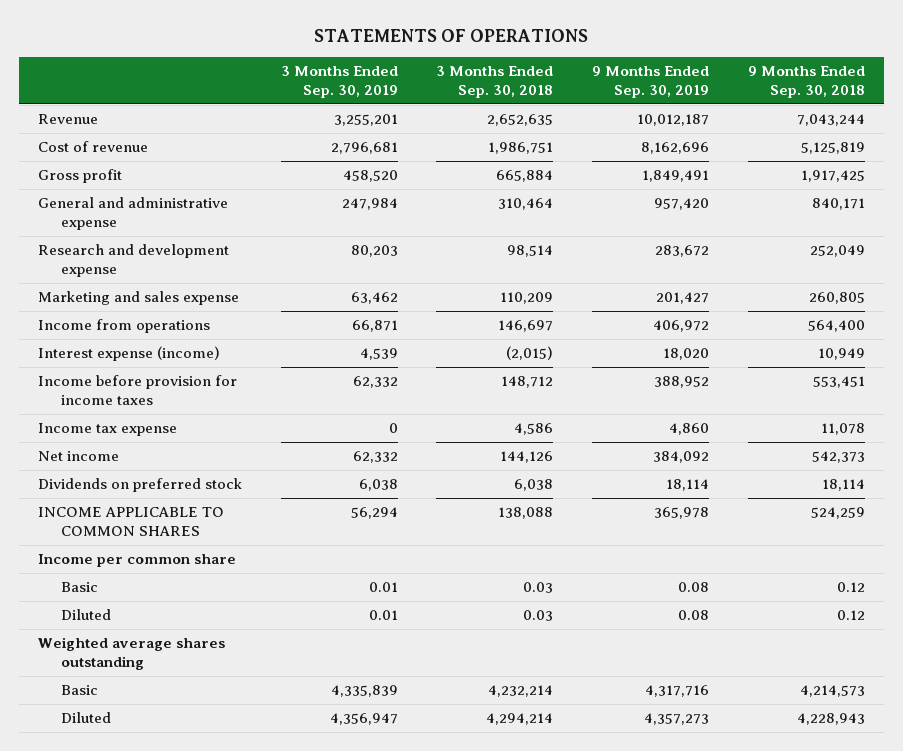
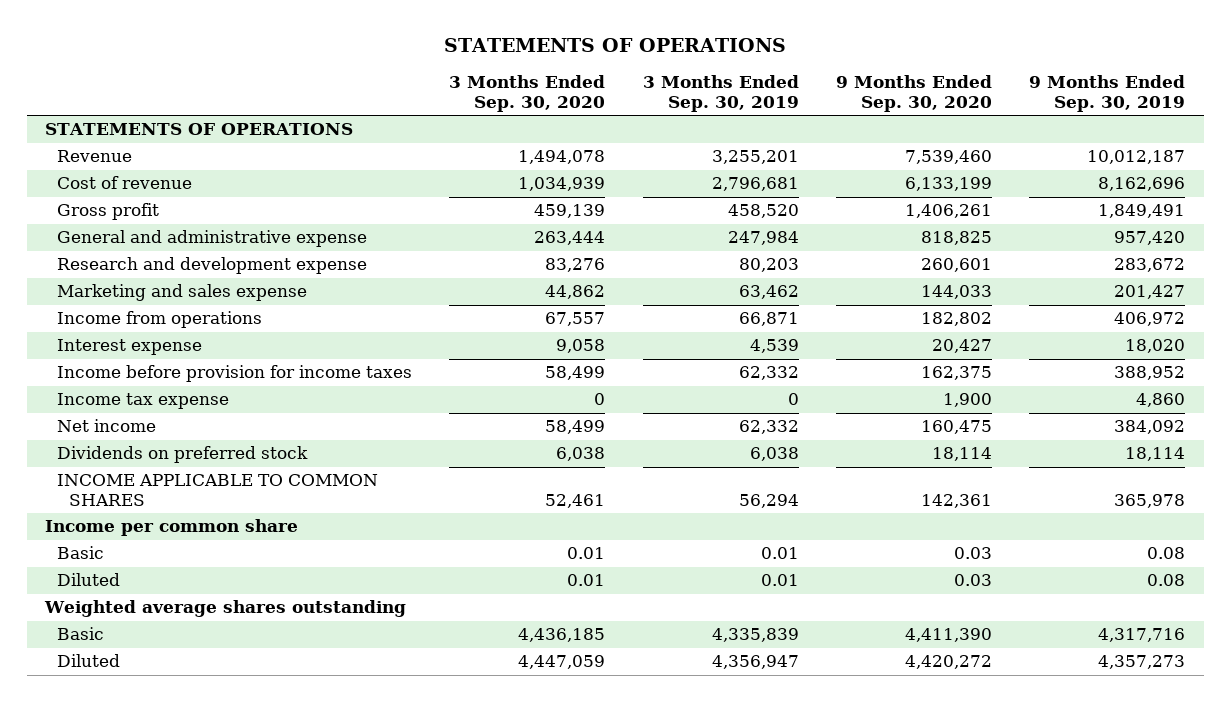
- | 3 Months Ended Sep. 30, 2019 | 3 Months Ended Sep. 30, 2018 | 9 Months Ended Sep. 30, 2019 | 9 Months Ended Sep. 30, 2018
+ | 3 Months Ended Sep. 30, 2020 | 3 Months Ended Sep. 30, 2019 | 9 Months Ended Sep. 30, 2020 | 9 Months Ended Sep. 30, 2019
+ STATEMENTS OF OPERATIONS
- Interest expense (income) | 4,539 | (2,015) | 18,020 | 10,949
+ Interest expense | 9,058 | 4,539 | 20,427 | 18,020

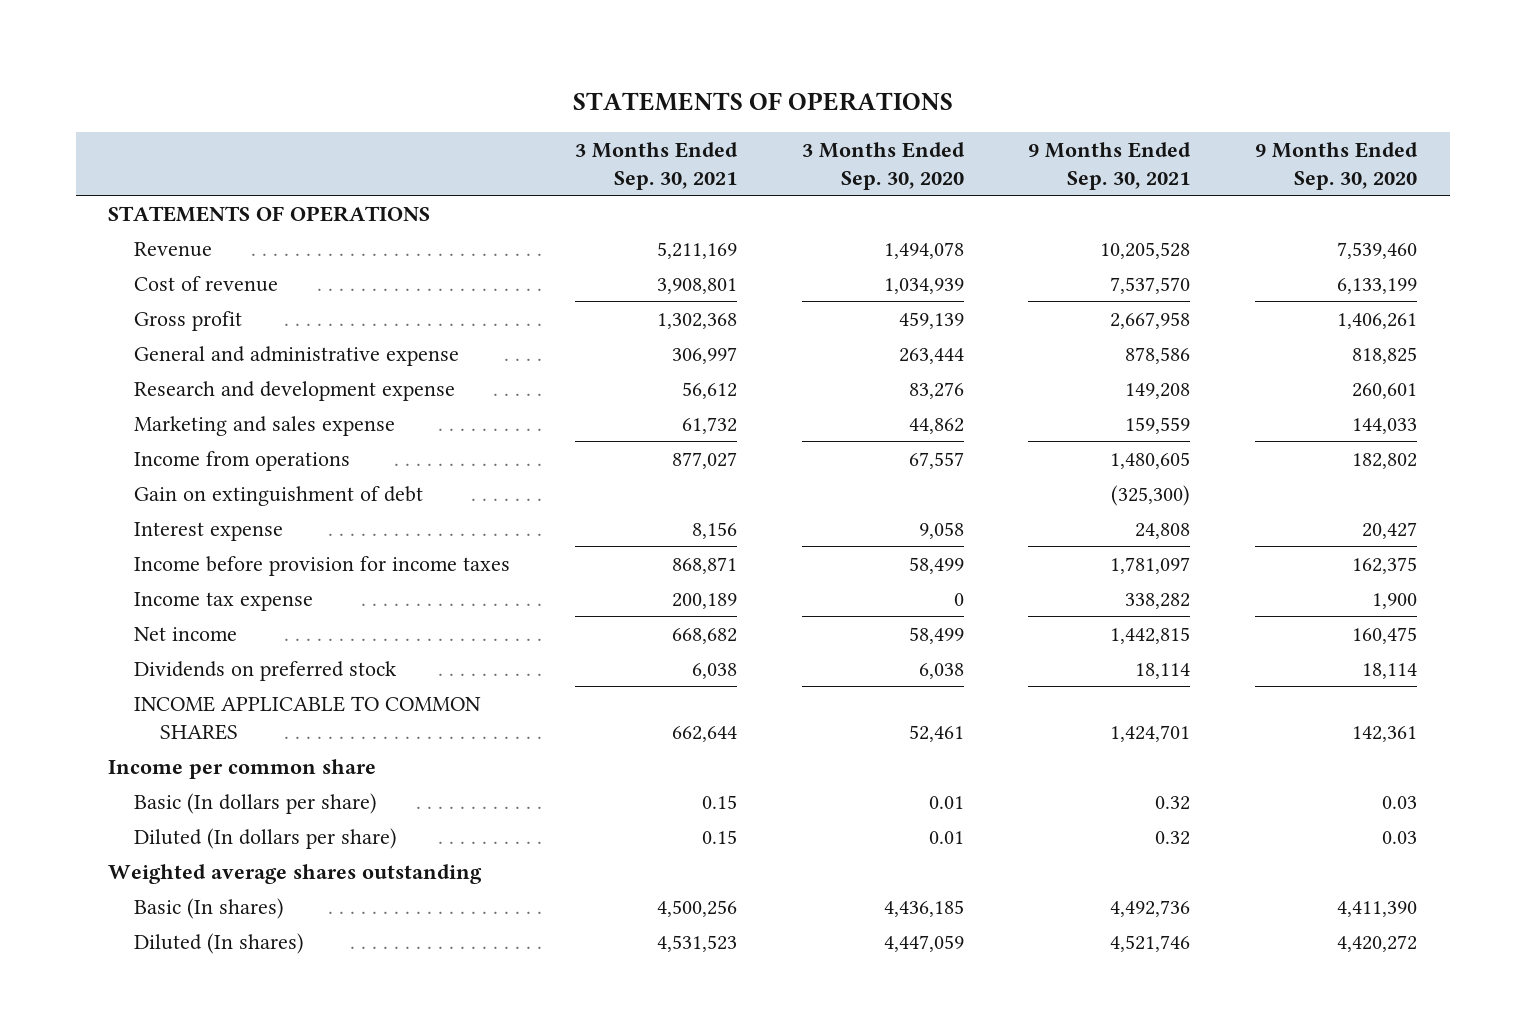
- | 3 Months Ended Sep. 30, 2020 | 3 Months Ended Sep. 30, 2019 | 9 Months Ended Sep. 30, 2020 | 9 Months Ended Sep. 30, 2019
+ | 3 Months Ended Sep. 30, 2021 | 3 Months Ended Sep. 30, 2020 | 9 Months Ended Sep. 30, 2021 | 9 Months Ended Sep. 30, 2020
+ Gain on extinguishment of debt | | | (325,300) |
- Basic | 0.01 | 0.01 | 0.03 | 0.08
- Diluted | 0.01 | 0.01 | 0.03 | 0.08
+ Basic (In dollars per share) | 0.15 | 0.01 | 0.32 | 0.03
+ Diluted (In dollars per share) | 0.15 | 0.01 | 0.32 | 0.03
- Basic | 4,436,185 | 4,335,839 | 4,411,390 | 4,317,716
- Diluted | 4,447,059 | 4,356,947 | 4,420,272 | 4,357,273
+ Basic (In shares) | 4,500,256 | 4,436,185 | 4,492,736 | 4,411,390
+ Diluted (In shares) | 4,531,523 | 4,447,059 | 4,521,746 | 4,420,272

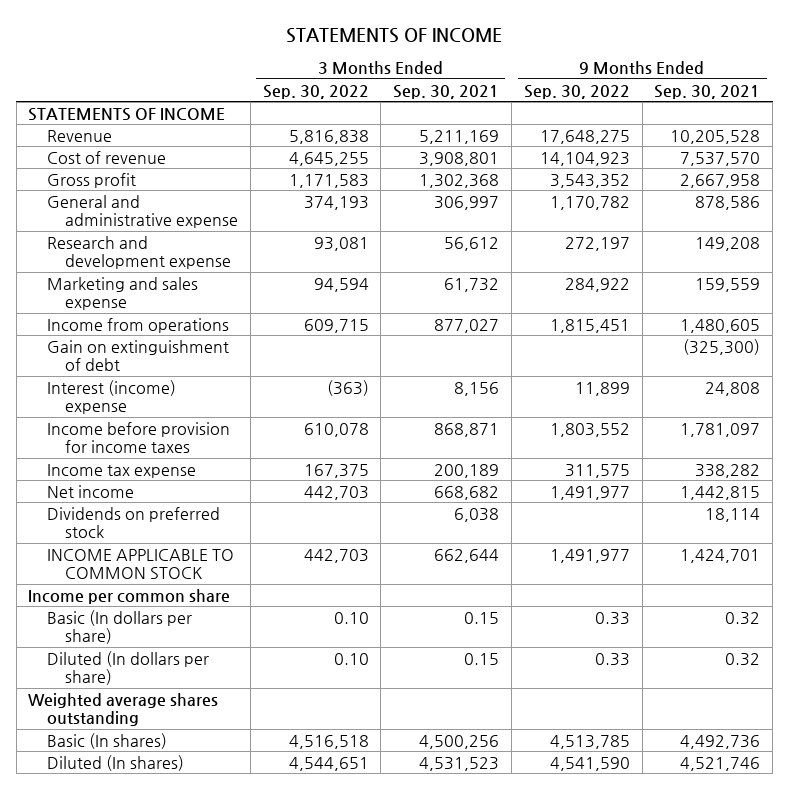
- STATEMENTS OF OPERATIONS
+ STATEMENTS OF INCOME
- | 3 Months Ended Sep. 30, 2021 | 3 Months Ended Sep. 30, 2020 | 9 Months Ended Sep. 30, 2021 | 9 Months Ended Sep. 30, 2020
+ | 3 Months Ended Sep. 30, 2022 | 3 Months Ended Sep. 30, 2021 | 9 Months Ended Sep. 30, 2022 | 9 Months Ended Sep. 30, 2021
- STATEMENTS OF OPERATIONS
+ STATEMENTS OF INCOME
- Interest expense | 8,156 | 9,058 | 24,808 | 20,427
+ Interest (income) expense | (363) | 8,156 | 11,899 | 24,808
- INCOME APPLICABLE TO COMMON SHARES | 662,644 | 52,461 | 1,424,701 | 142,361
+ INCOME APPLICABLE TO COMMON STOCK | 442,703 | 662,644 | 1,491,977 | 1,424,701

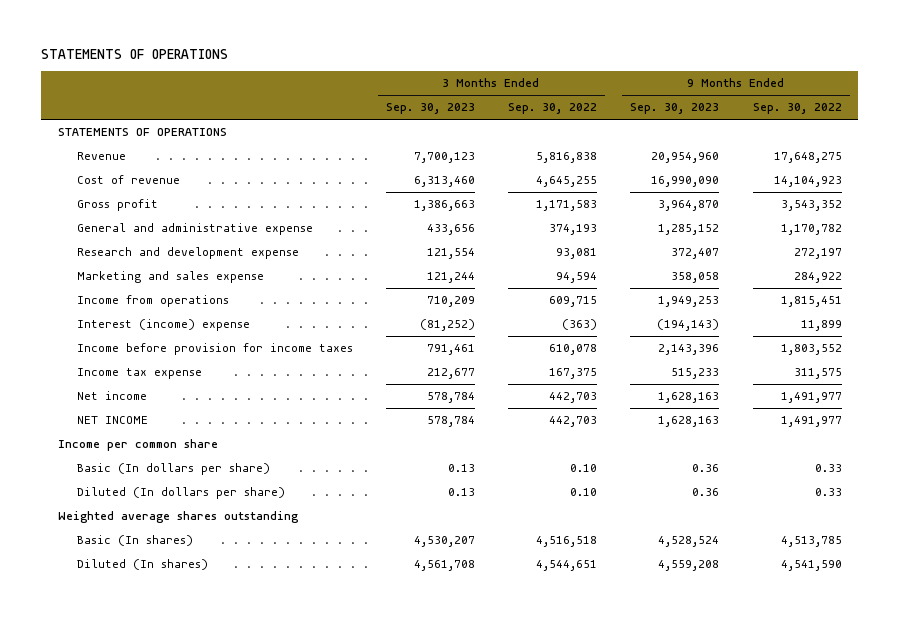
- STATEMENTS OF INCOME
+ STATEMENTS OF OPERATIONS
- | 3 Months Ended Sep. 30, 2022 | 3 Months Ended Sep. 30, 2021 | 9 Months Ended Sep. 30, 2022 | 9 Months Ended Sep. 30, 2021
+ | 3 Months Ended Sep. 30, 2023 | 3 Months Ended Sep. 30, 2022 | 9 Months Ended Sep. 30, 2023 | 9 Months Ended Sep. 30, 2022
- STATEMENTS OF INCOME
+ STATEMENTS OF OPERATIONS
- Gain on extinguishment of debt | | | | (325,300)
- Dividends on preferred stock | | 6,038 | | 18,114
- INCOME APPLICABLE TO COMMON STOCK | 442,703 | 662,644 | 1,491,977 | 1,424,701
+ NET INCOME | 578,784 | 442,703 | 1,628,163 | 1,491,977

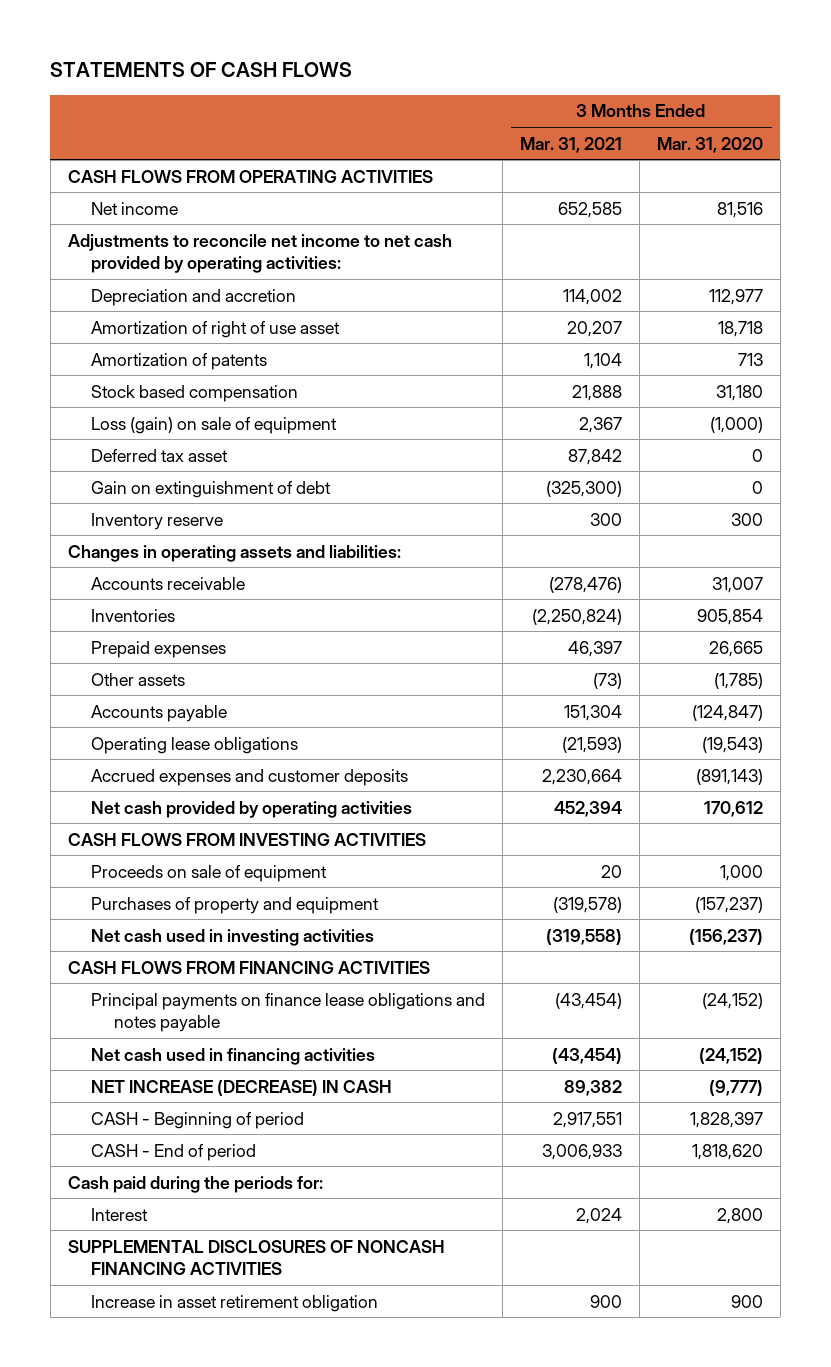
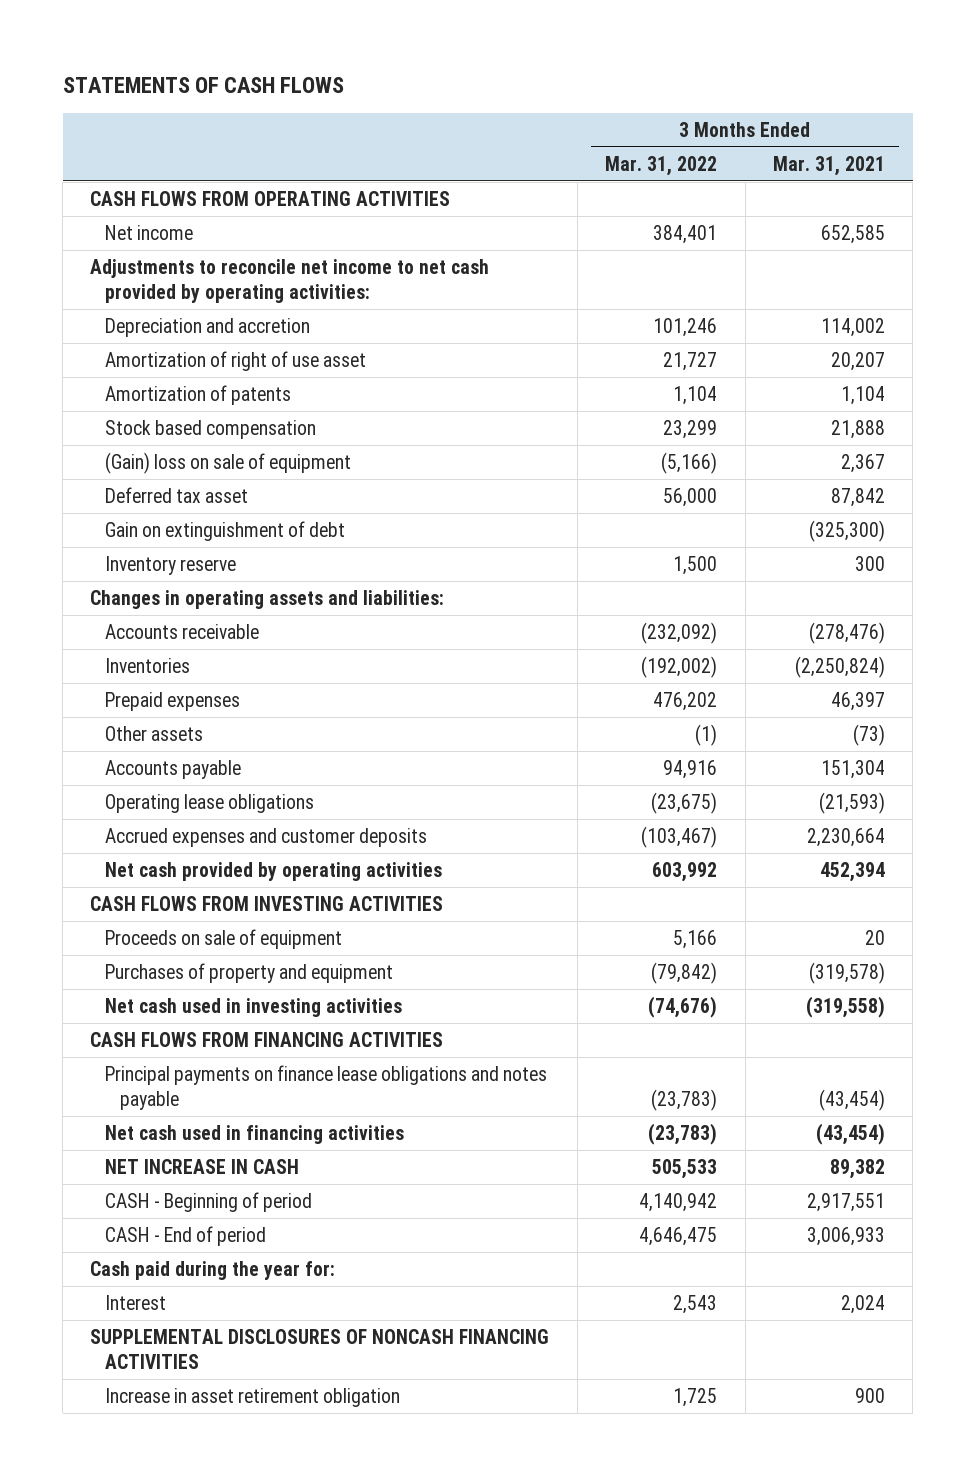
- | 3 Months Ended Mar. 31, 2021 | 3 Months Ended Mar. 31, 2020
+ | 3 Months Ended Mar. 31, 2022 | 3 Months Ended Mar. 31, 2021
- Loss (gain) on sale of equipment | 2,367 | (1,000)
+ (Gain) loss on sale of equipment | (5,166) | 2,367
- NET INCREASE (DECREASE) IN CASH | 89,382 | (9,777)
+ NET INCREASE IN CASH | 505,533 | 89,382
- Cash paid during the periods for:
+ Cash paid during the year for:

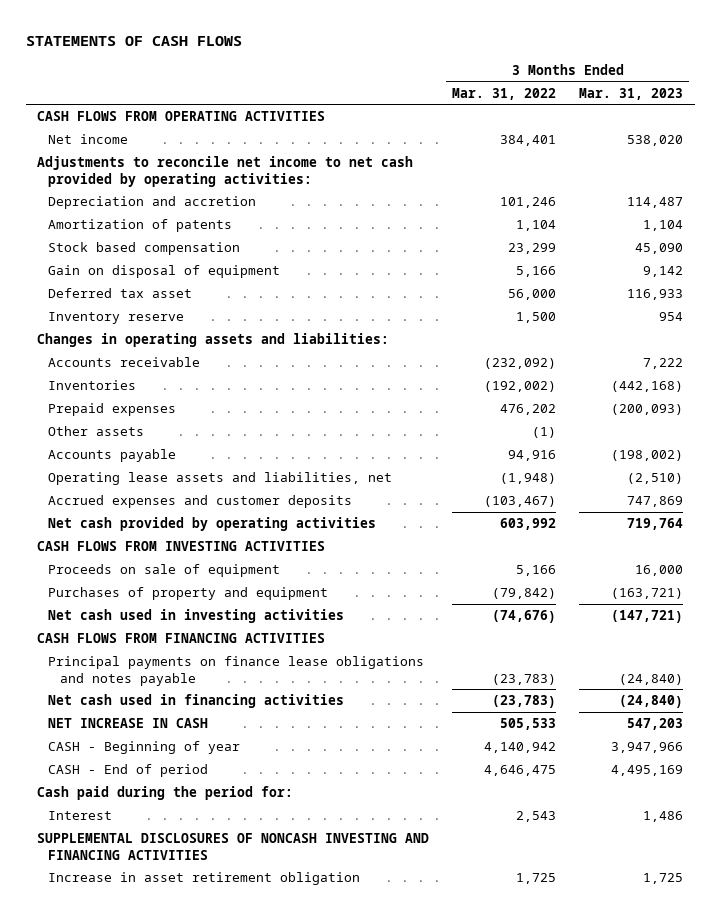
- | 3 Months Ended Mar. 31, 2022 | 3 Months Ended Mar. 31, 2021
+ | 3 Months Ended Mar. 31, 2022 | 3 Months Ended Mar. 31, 2023
- Amortization of right of use asset | 21,727 | 20,207
- (Gain) loss on sale of equipment | (5,166) | 2,367
+ Gain on disposal of equipment | 5,166 | 9,142
- Gain on extinguishment of debt | | (325,300)
- Operating lease obligations | (23,675) | (21,593)
+ Operating lease assets and liabilities, net | (1,948) | (2,510)
- CASH - Beginning of period | 4,140,942 | 2,917,551
+ CASH - Beginning of year | 4,140,942 | 3,947,966
- Cash paid during the year for:
+ Cash paid during the period for:
- SUPPLEMENTAL DISCLOSURES OF NONCASH FINANCING ACTIVITIES
+ SUPPLEMENTAL DISCLOSURES OF NONCASH INVESTING AND FINANCING ACTIVITIES

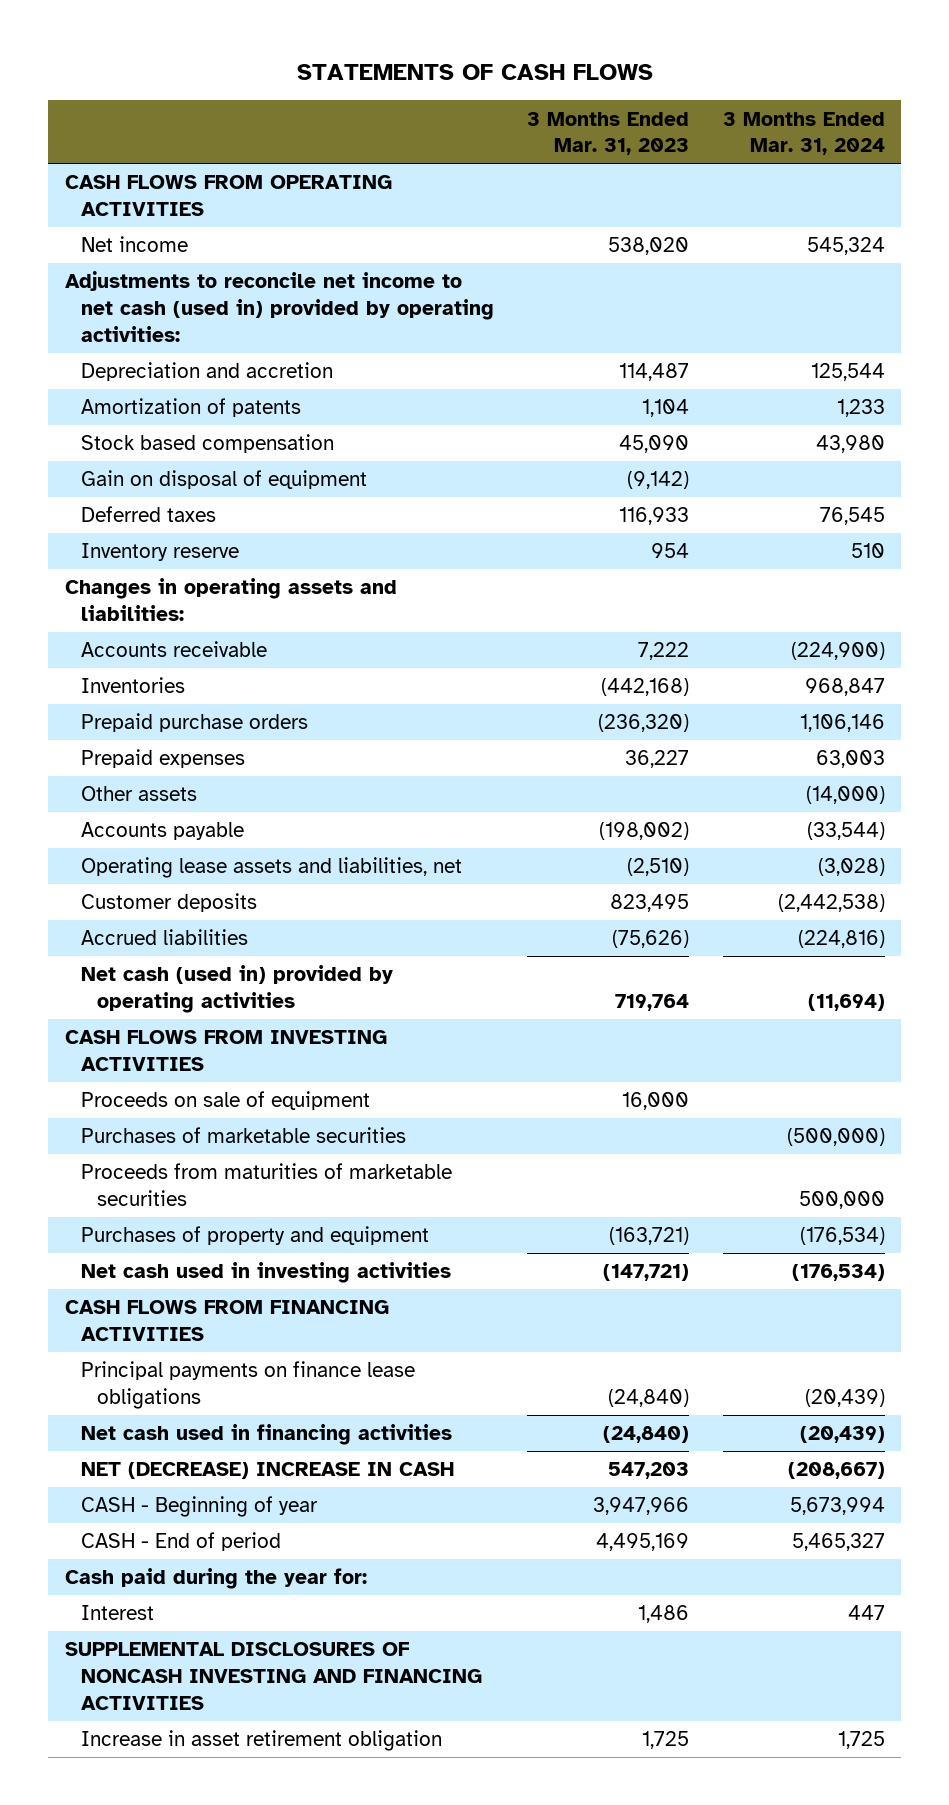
- | 3 Months Ended Mar. 31, 2022 | 3 Months Ended Mar. 31, 2023
+ | 3 Months Ended Mar. 31, 2023 | 3 Months Ended Mar. 31, 2024
- Adjustments to reconcile net income to net cash provided by operating activities:
+ Adjustments to reconcile net income to net cash (used in) provided by operating activities:
- Gain on disposal of equipment | 5,166 | 9,142
- Deferred tax asset | 56,000 | 116,933
+ Gain on disposal of equipment | (9,142) |
+ Deferred taxes | 116,933 | 76,545
- Prepaid expenses | 476,202 | (200,093)
+ Prepaid purchase orders | (236,320) | 1,106,146
+ Prepaid expenses | 36,227 | 63,003
- Accrued expenses and customer deposits | (103,467) | 747,869
- Net cash provided by operating activities | 603,992 | 719,764
+ Customer deposits | 823,495 | (2,442,538)
+ Accrued liabilities | (75,626) | (224,816)
+ Net cash (used in) provided by operating activities | 719,764 | (11,694)
+ Purchases of marketable securities | | (500,000)
+ Proceeds from maturities of marketable securities | | 500,000
- Principal payments on finance lease obligations and notes payable | (23,783) | (24,840)
+ Principal payments on finance lease obligations | (24,840) | (20,439)
- NET INCREASE IN CASH | 505,533 | 547,203
+ NET (DECREASE) INCREASE IN CASH | 547,203 | (208,667)
- Cash paid during the period for:
+ Cash paid during the year for:

